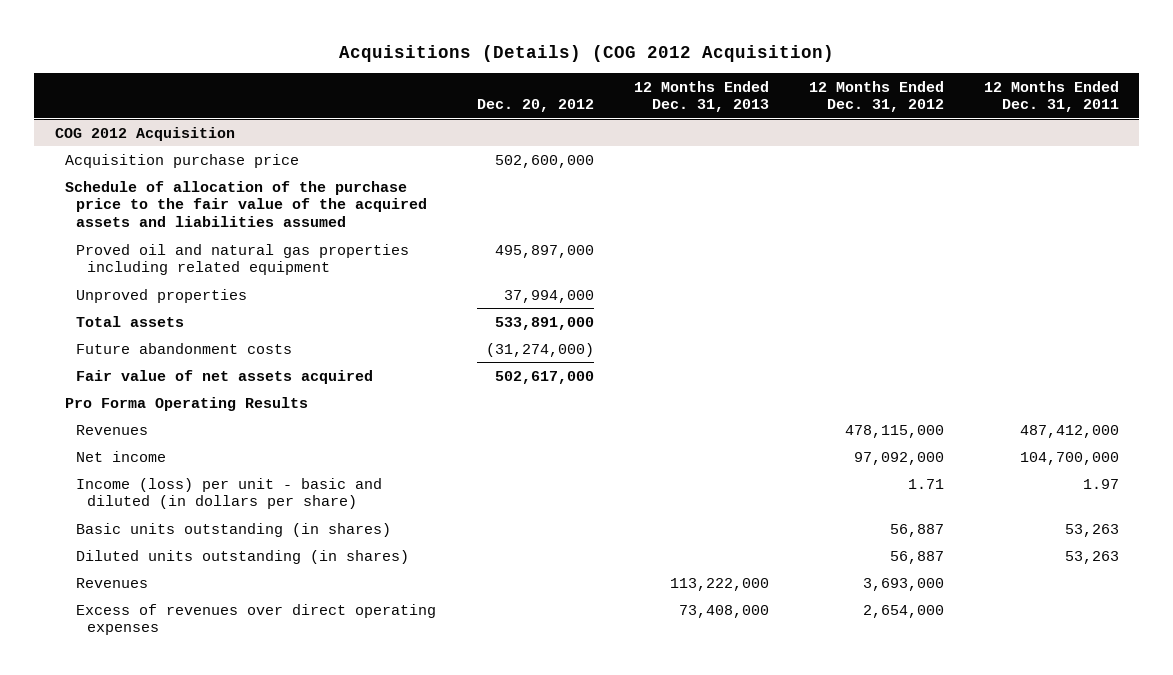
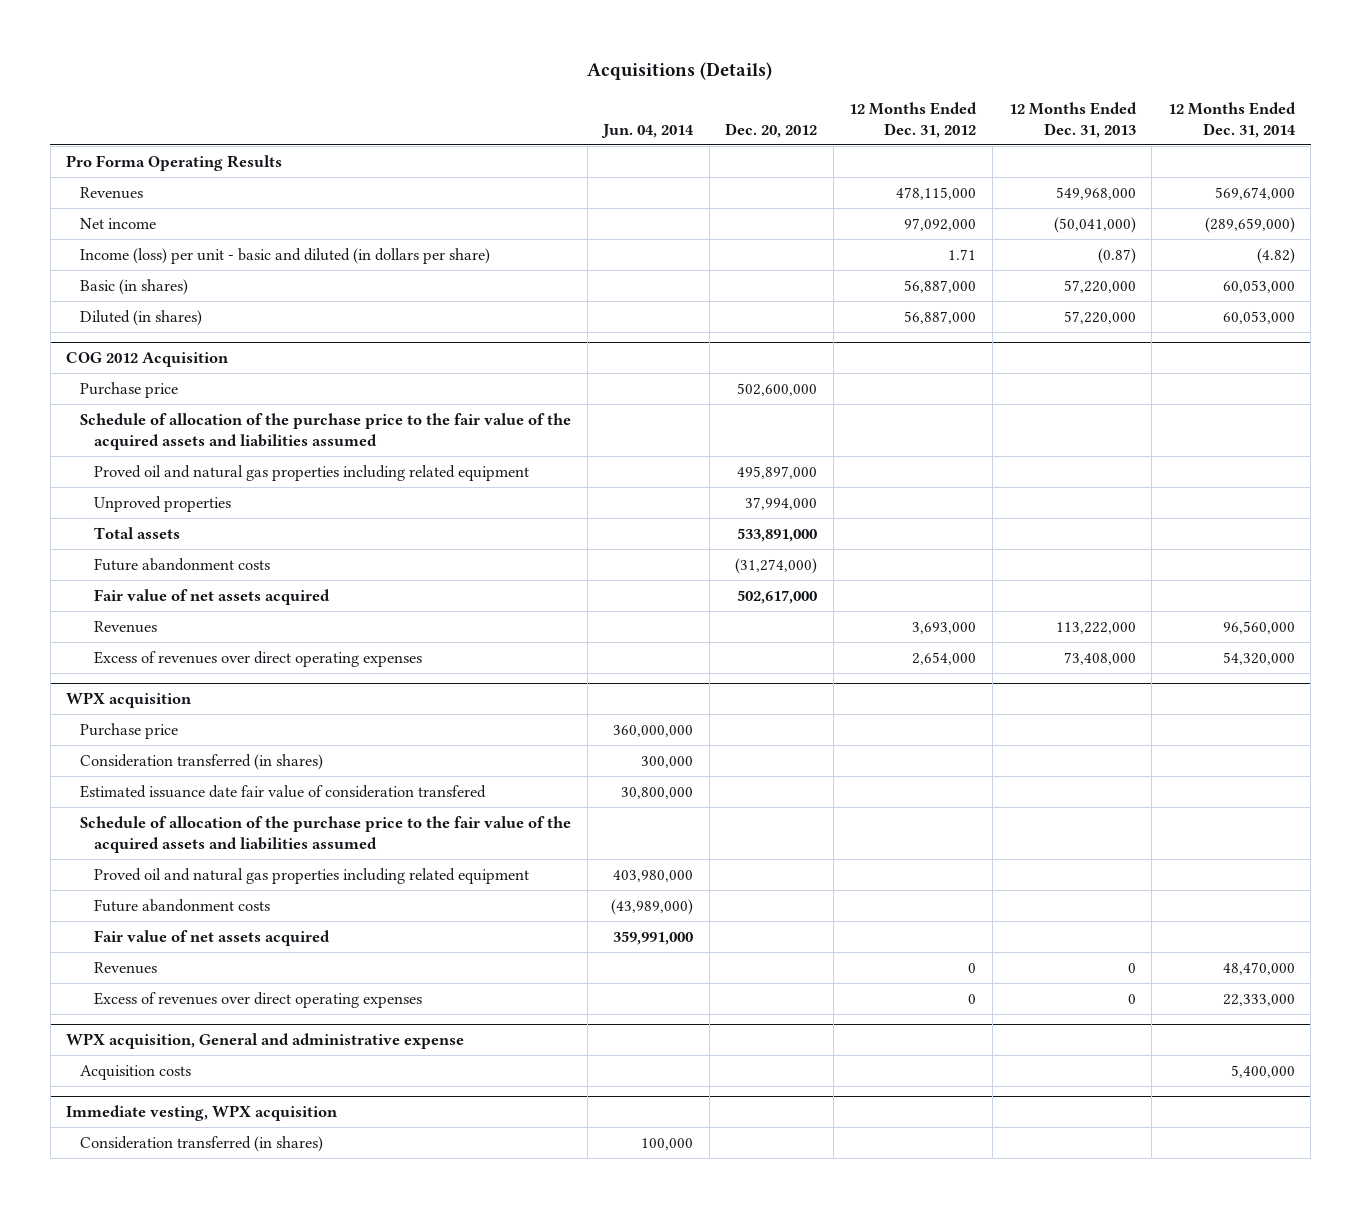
- Acquisitions (Details) (COG 2012 Acquisition)
+ Acquisitions (Details)
- | Dec. 20, 2012 | 12 Months Ended Dec. 31, 2013 | 12 Months Ended Dec. 31, 2012 | 12 Months Ended Dec. 31, 2011
+ | Jun. 04, 2014 | Dec. 20, 2012 | 12 Months Ended Dec. 31, 2012 | 12 Months Ended Dec. 31, 2013 | 12 Months Ended Dec. 31, 2014
+ Pro Forma Operating Results
+ Revenues | | | 478,115,000 | 549,968,000 | 569,674,000
+ Net income | | | 97,092,000 | (50,041,000) | (289,659,000)
+ Income (loss) per unit - basic and diluted (in dollars per share) | | | 1.71 | (0.87) | (4.82)
+ Basic (in shares) | | | 56,887,000 | 57,220,000 | 60,053,000
+ Diluted (in shares) | | | 56,887,000 | 57,220,000 | 60,053,000
@ COG 2012 Acquisition
- Acquisition purchase price | 502,600,000 | | |
+ Purchase price | | 502,600,000 | | |
- Pro Forma Operating Results
- Revenues | | | 478,115,000 | 487,412,000
- Net income | | | 97,092,000 | 104,700,000
- Income (loss) per unit - basic and diluted (in dollars per share) | | | 1.71 | 1.97
- Basic units outstanding (in shares) | | | 56,887 | 53,263
- Diluted units outstanding (in shares) | | | 56,887 | 53,263
+ WPX acquisition
+ Purchase price | 360,000,000 | | | |
+ Consideration transferred (in shares) | 300,000 | | | |
+ Estimated issuance date fair value of consideration transfered | 30,800,000 | | | |
+ Schedule of allocation of the purchase price to the fair value of the acquired assets and liabilities assumed
+ Proved oil and natural gas properties including related equipment | 403,980,000 | | | |
+ Future abandonment costs | (43,989,000) | | | |
+ Fair value of net assets acquired | 359,991,000 | | | |
+ Revenues | | | 0 | 0 | 48,470,000
+ Excess of revenues over direct operating expenses | | | 0 | 0 | 22,333,000
+ WPX acquisition, General and administrative expense
+ Acquisition costs | | | | | 5,400,000
+ Immediate vesting, WPX acquisition
+ Consideration transferred (in shares) | 100,000 | | | |

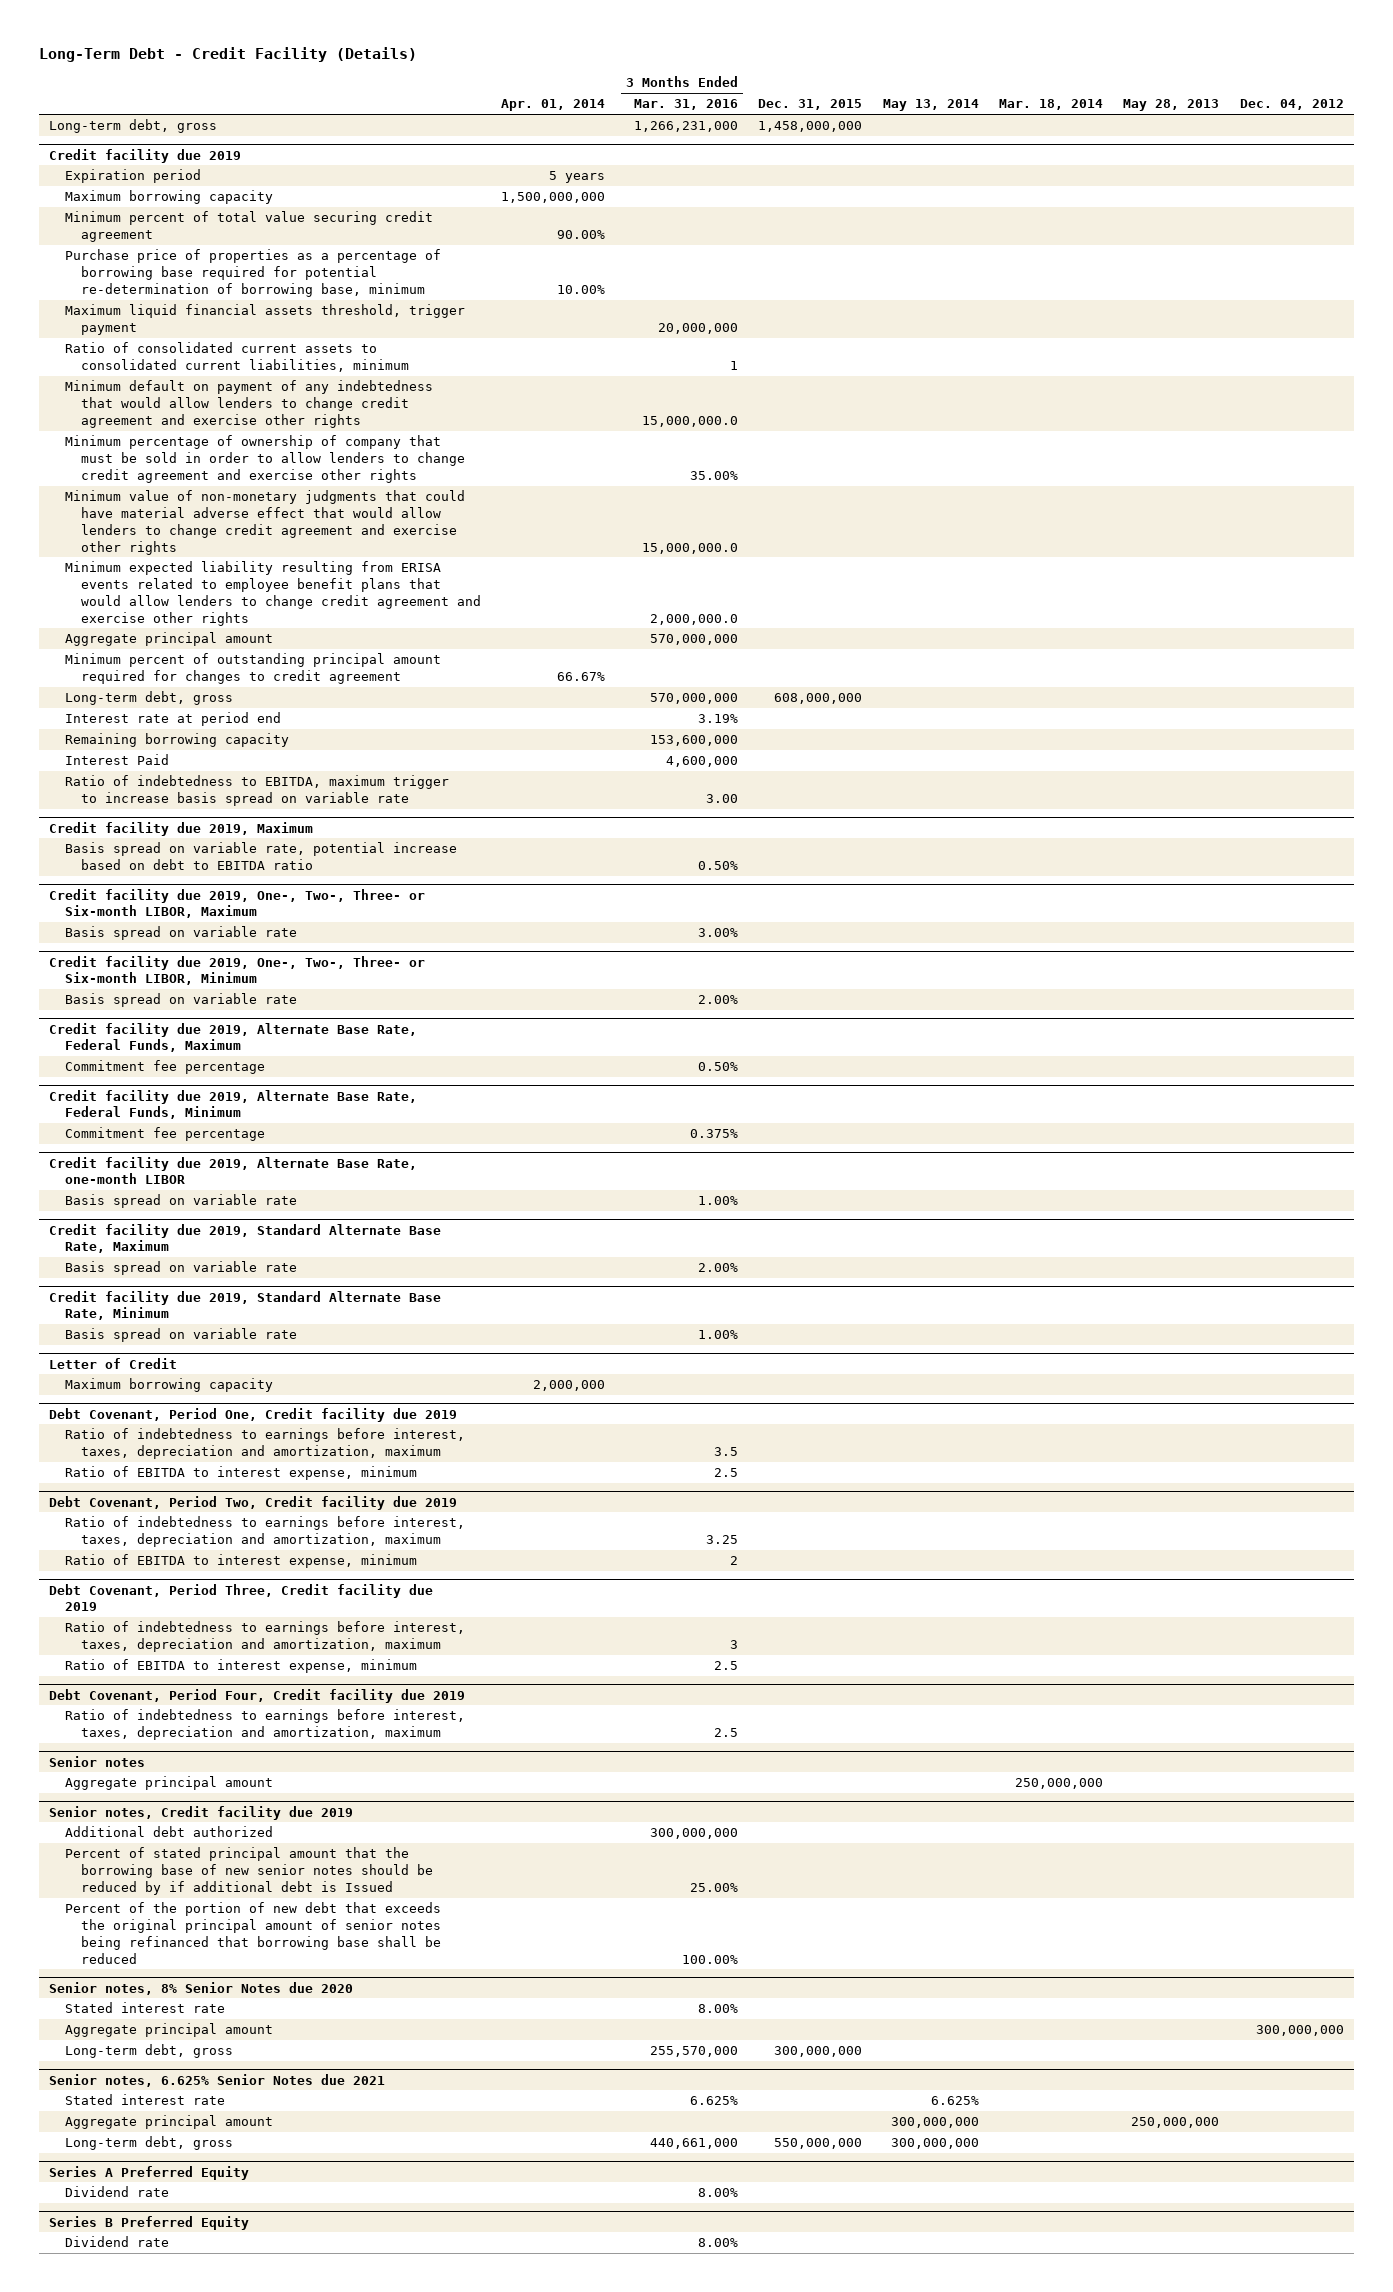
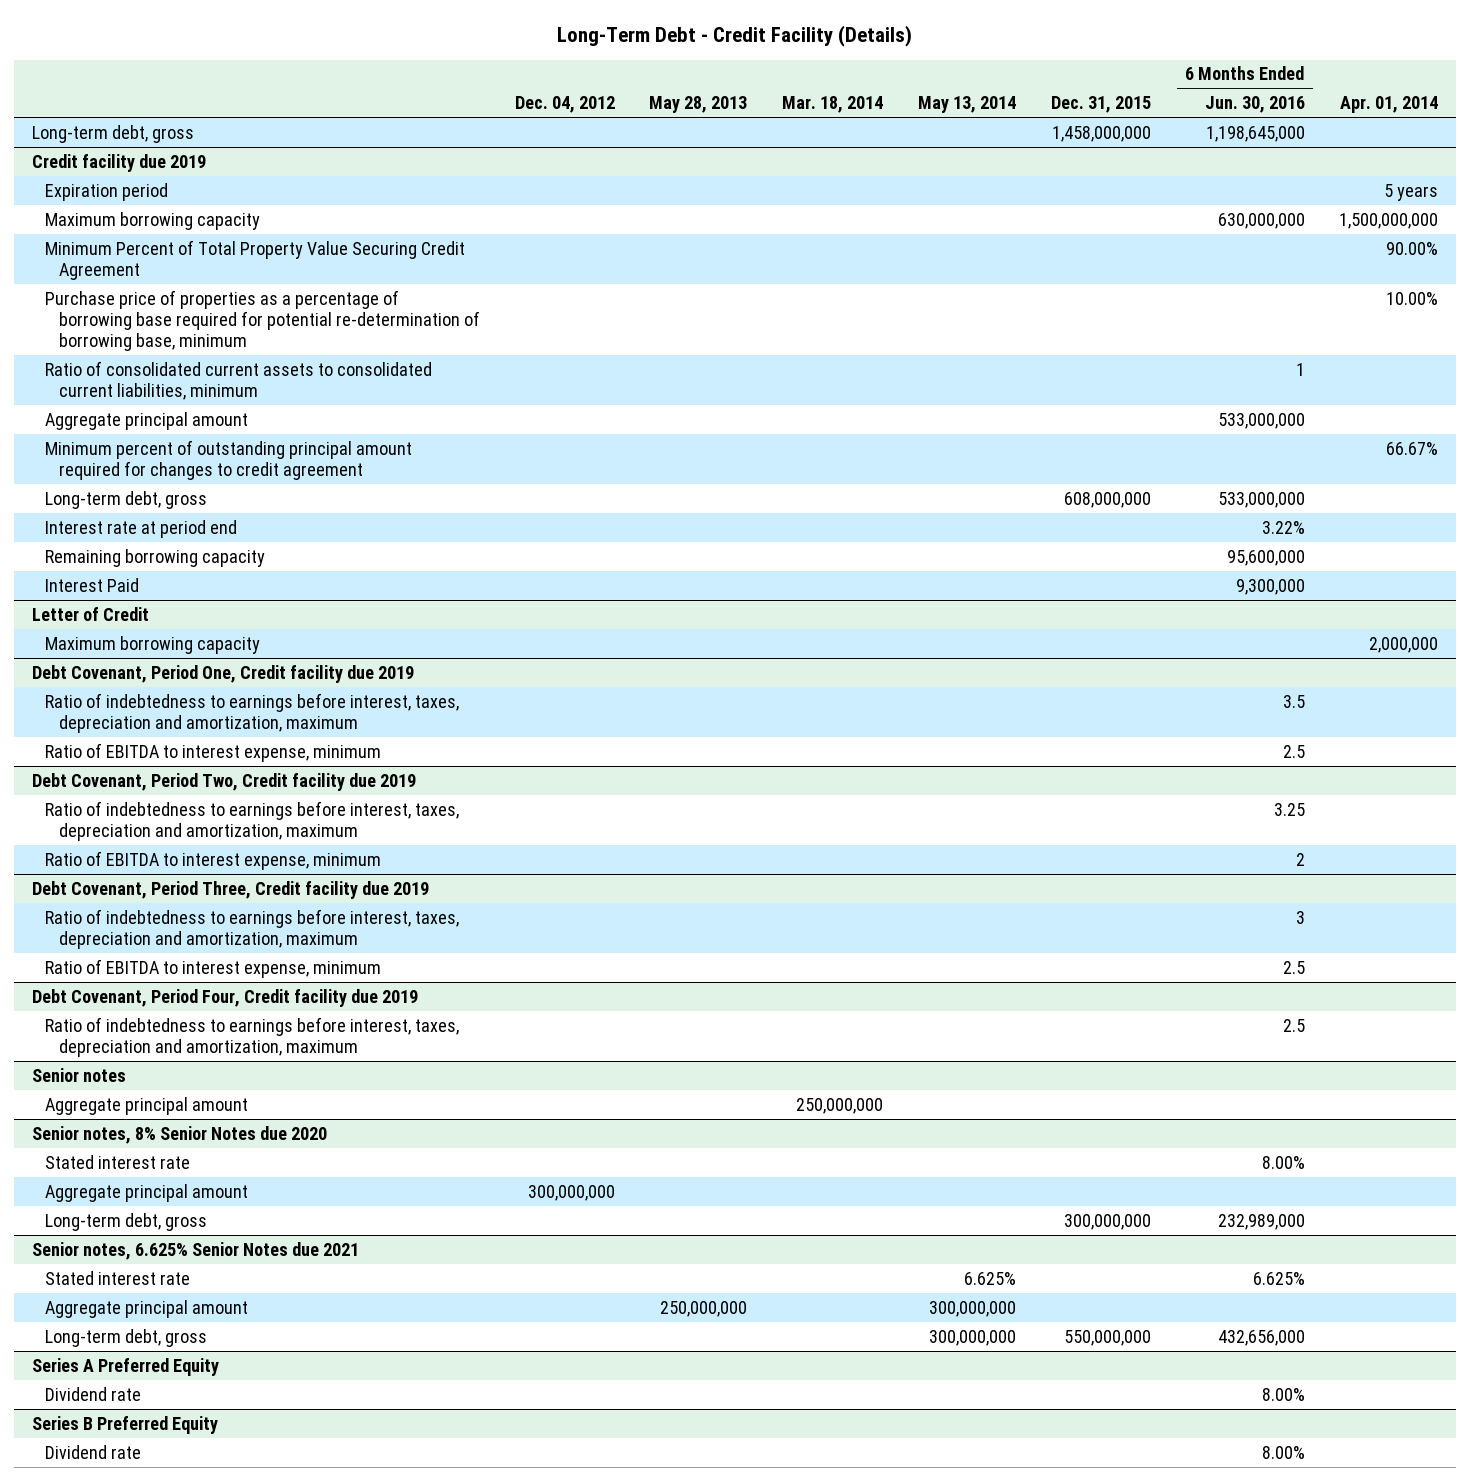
- | Apr. 01, 2014 | 3 Months Ended Mar. 31, 2016 | Dec. 31, 2015 | May 13, 2014 | Mar. 18, 2014 | May 28, 2013 | Dec. 04, 2012
+ | Dec. 04, 2012 | May 28, 2013 | Mar. 18, 2014 | May 13, 2014 | Dec. 31, 2015 | 6 Months Ended Jun. 30, 2016 | Apr. 01, 2014
@ Credit facility due 2019
- Minimum percent of total value securing credit agreement | 90.00% | | | | | |
+ Minimum Percent of Total Property Value Securing Credit Agreement | | | | | | | 90.00%
- Maximum liquid financial assets threshold, trigger payment | | 20,000,000 | | | | |
- Minimum default on payment of any indebtedness that would allow lenders to change credit agreement and exercise other rights | | 15,000,000.0 | | | | |
- Minimum percentage of ownership of company that must be sold in order to allow lenders to change credit agreement and exercise other rights | | 35.00% | | | | |
- Minimum value of non-monetary judgments that could have material adverse effect that would allow lenders to change credit agreement and exercise other rights | | 15,000,000.0 | | | | |
- Minimum expected liability resulting from ERISA events related to employee benefit plans that would allow lenders to change credit agreement and exercise other rights | | 2,000,000.0 | | | | |
- Ratio of indebtedness to EBITDA, maximum trigger to increase basis spread on variable rate | | 3.00 | | | | |
- Credit facility due 2019, Maximum
- Basis spread on variable rate, potential increase based on debt to EBITDA ratio | | 0.50% | | | | |
- Credit facility due 2019, One-, Two-, Three- or Six-month LIBOR, Maximum
- Basis spread on variable rate | | 3.00% | | | | |
- Credit facility due 2019, One-, Two-, Three- or Six-month LIBOR, Minimum
- Basis spread on variable rate | | 2.00% | | | | |
- Credit facility due 2019, Alternate Base Rate, Federal Funds, Maximum
- Commitment fee percentage | | 0.50% | | | | |
- Credit facility due 2019, Alternate Base Rate, Federal Funds, Minimum
- Commitment fee percentage | | 0.375% | | | | |
- Credit facility due 2019, Alternate Base Rate, one-month LIBOR
- Basis spread on variable rate | | 1.00% | | | | |
- Credit facility due 2019, Standard Alternate Base Rate, Maximum
- Basis spread on variable rate | | 2.00% | | | | |
- Credit facility due 2019, Standard Alternate Base Rate, Minimum
- Basis spread on variable rate | | 1.00% | | | | |
- Senior notes, Credit facility due 2019
- Additional debt authorized | | 300,000,000 | | | | |
- Percent of stated principal amount that the borrowing base of new senior notes should be reduced by if additional debt is Issued | | 25.00% | | | | |
- Percent of the portion of new debt that exceeds the original principal amount of senior notes being refinanced that borrowing base shall be reduced | | 100.00% | | | | |

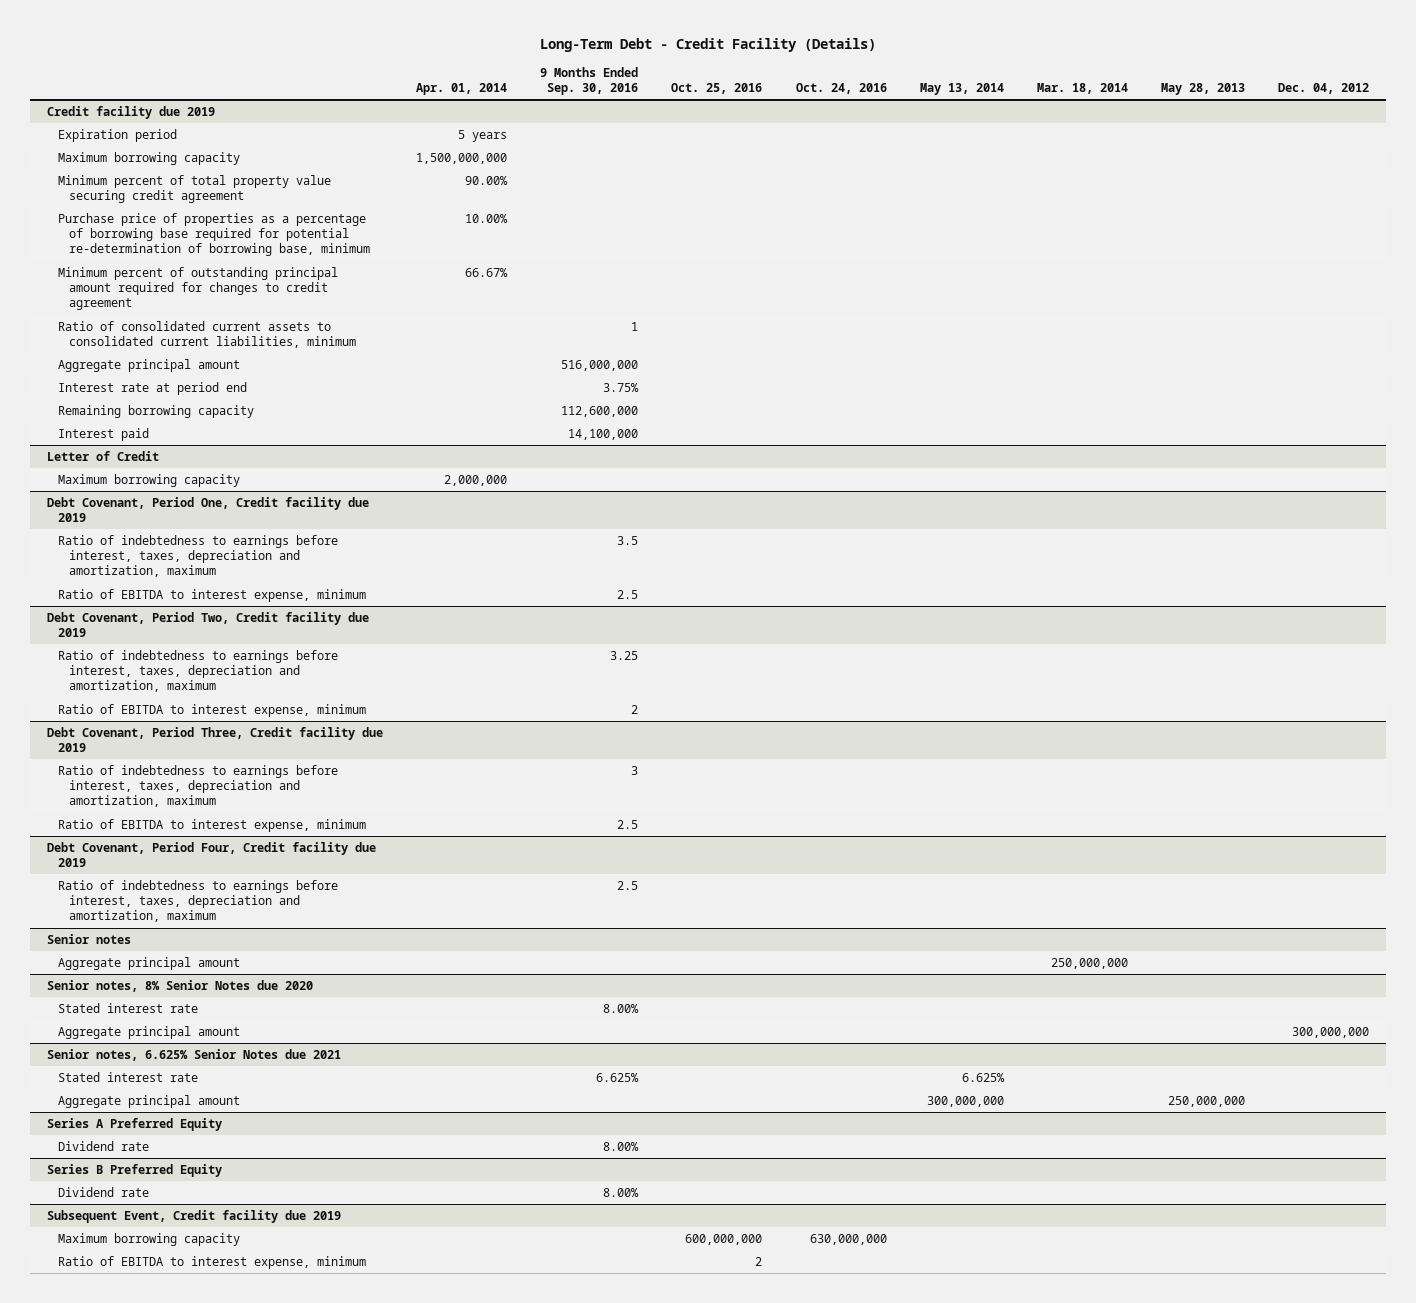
- | Dec. 04, 2012 | May 28, 2013 | Mar. 18, 2014 | May 13, 2014 | Dec. 31, 2015 | 6 Months Ended Jun. 30, 2016 | Apr. 01, 2014
+ | Apr. 01, 2014 | 9 Months Ended Sep. 30, 2016 | Oct. 25, 2016 | Oct. 24, 2016 | May 13, 2014 | Mar. 18, 2014 | May 28, 2013 | Dec. 04, 2012
- Long-term debt, gross | | | | | 1,458,000,000 | 1,198,645,000 |
@ Credit facility due 2019
- Minimum Percent of Total Property Value Securing Credit Agreement | | | | | | | 90.00%
+ Minimum percent of total property value securing credit agreement | 90.00% | | | | | | |
moved up: Minimum percent of outstanding principal amount required for changes to credit agreement | 66.67% | | | | | | |
- Long-term debt, gross | | | | | 608,000,000 | 533,000,000 |
- Interest Paid | | | | | | 9,300,000 |
+ Interest paid | | 14,100,000 | | | | | |
@ Senior notes, 8% Senior Notes due 2020
- Long-term debt, gross | | | | | 300,000,000 | 232,989,000 |
@ Senior notes, 6.625% Senior Notes due 2021
- Long-term debt, gross | | | | 300,000,000 | 550,000,000 | 432,656,000 |
+ Subsequent Event, Credit facility due 2019
+ Maximum borrowing capacity | | | 600,000,000 | 630,000,000 | | | |
+ Ratio of EBITDA to interest expense, minimum | | | 2 | | | | |

